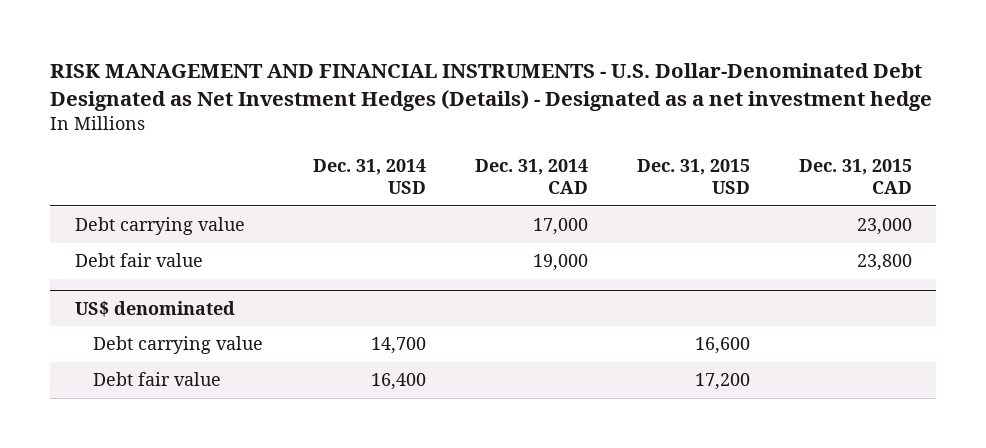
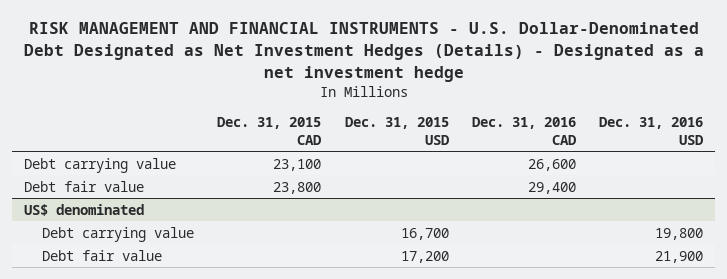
- | Dec. 31, 2014 USD | Dec. 31, 2014 CAD | Dec. 31, 2015 USD | Dec. 31, 2015 CAD
+ | Dec. 31, 2015 CAD | Dec. 31, 2015 USD | Dec. 31, 2016 CAD | Dec. 31, 2016 USD
- Debt carrying value | | 17,000 | | 23,000
+ Debt carrying value | 23,100 | | 26,600 |
@ US$ denominated
- Debt carrying value | 14,700 | | 16,600 |
+ Debt carrying value | | 16,700 | | 19,800

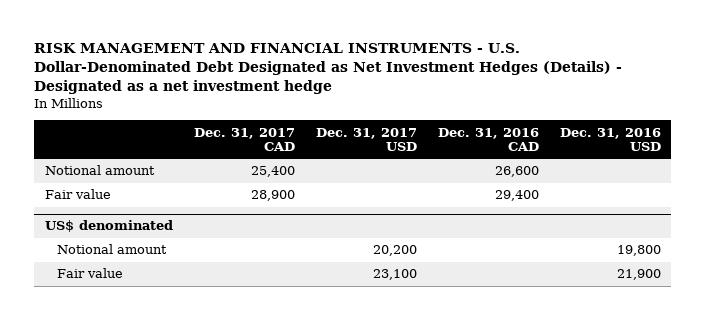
- | Dec. 31, 2015 CAD | Dec. 31, 2015 USD | Dec. 31, 2016 CAD | Dec. 31, 2016 USD
+ | Dec. 31, 2017 CAD | Dec. 31, 2017 USD | Dec. 31, 2016 CAD | Dec. 31, 2016 USD
- Debt carrying value | 23,100 | | 26,600 |
- Debt fair value | 23,800 | | 29,400 |
+ Notional amount | 25,400 | | 26,600 |
+ Fair value | 28,900 | | 29,400 |
@ US$ denominated
- Debt carrying value | | 16,700 | | 19,800
- Debt fair value | | 17,200 | | 21,900
+ Notional amount | | 20,200 | | 19,800
+ Fair value | | 23,100 | | 21,900

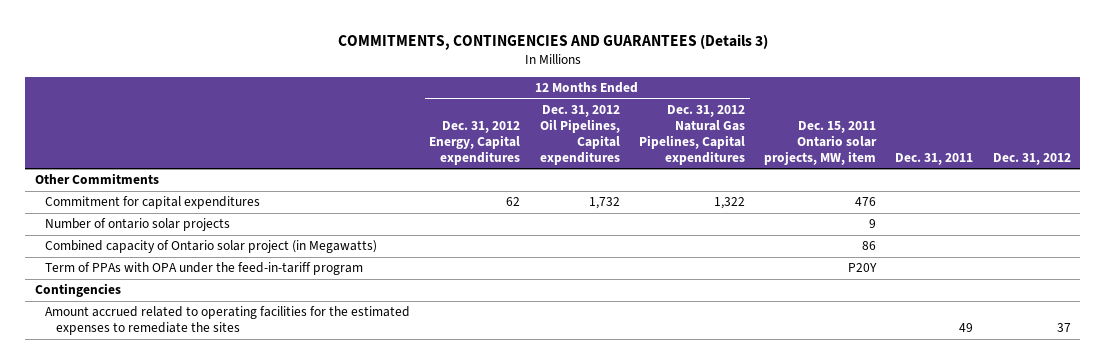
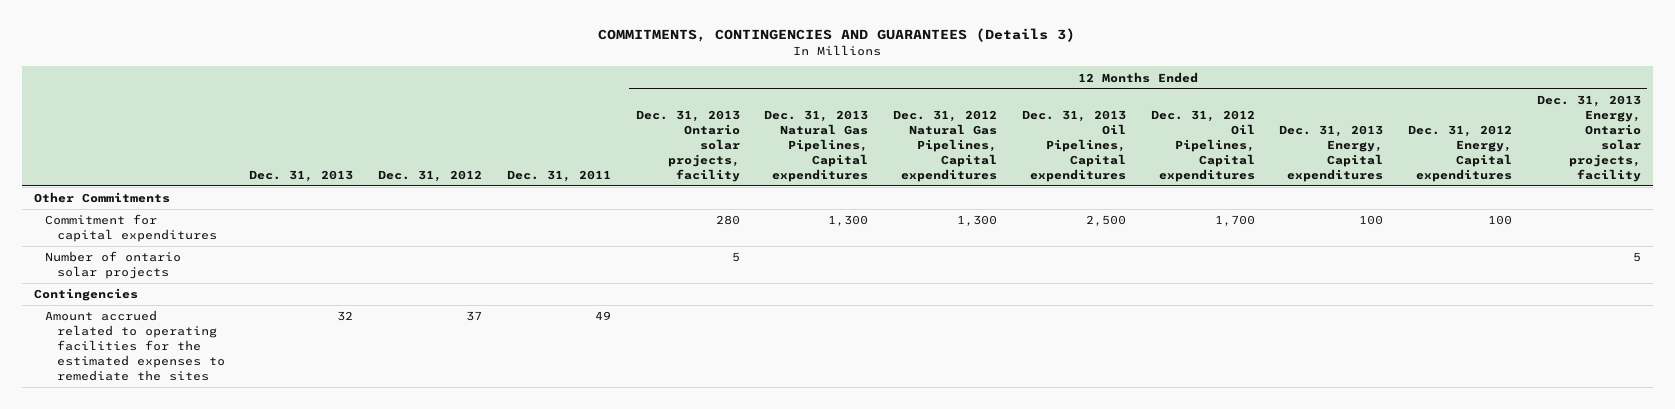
- | 12 Months Ended Dec. 31, 2012 Energy, Capital expenditures | 12 Months Ended Dec. 31, 2012 Oil Pipelines, Capital expenditures | 12 Months Ended Dec. 31, 2012 Natural Gas Pipelines, Capital expenditures | Dec. 15, 2011 Ontario solar projects, MW, item | Dec. 31, 2011 | Dec. 31, 2012
+ | Dec. 31, 2013 | Dec. 31, 2012 | Dec. 31, 2011 | 12 Months Ended Dec. 31, 2013 Ontario solar projects, facility | 12 Months Ended Dec. 31, 2013 Natural Gas Pipelines, Capital expenditures | 12 Months Ended Dec. 31, 2012 Natural Gas Pipelines, Capital expenditures | 12 Months Ended Dec. 31, 2013 Oil Pipelines, Capital expenditures | 12 Months Ended Dec. 31, 2012 Oil Pipelines, Capital expenditures | 12 Months Ended Dec. 31, 2013 Energy, Capital expenditures | 12 Months Ended Dec. 31, 2012 Energy, Capital expenditures | 12 Months Ended Dec. 31, 2013 Energy, Ontario solar projects, facility
- Commitment for capital expenditures | 62 | 1,732 | 1,322 | 476 | |
+ Commitment for capital expenditures | | | | 280 | 1,300 | 1,300 | 2,500 | 1,700 | 100 | 100 |
- Combined capacity of Ontario solar project (in Megawatts) | | | | 86 | |
- Term of PPAs with OPA under the feed-in-tariff program | | | | P20Y | |

